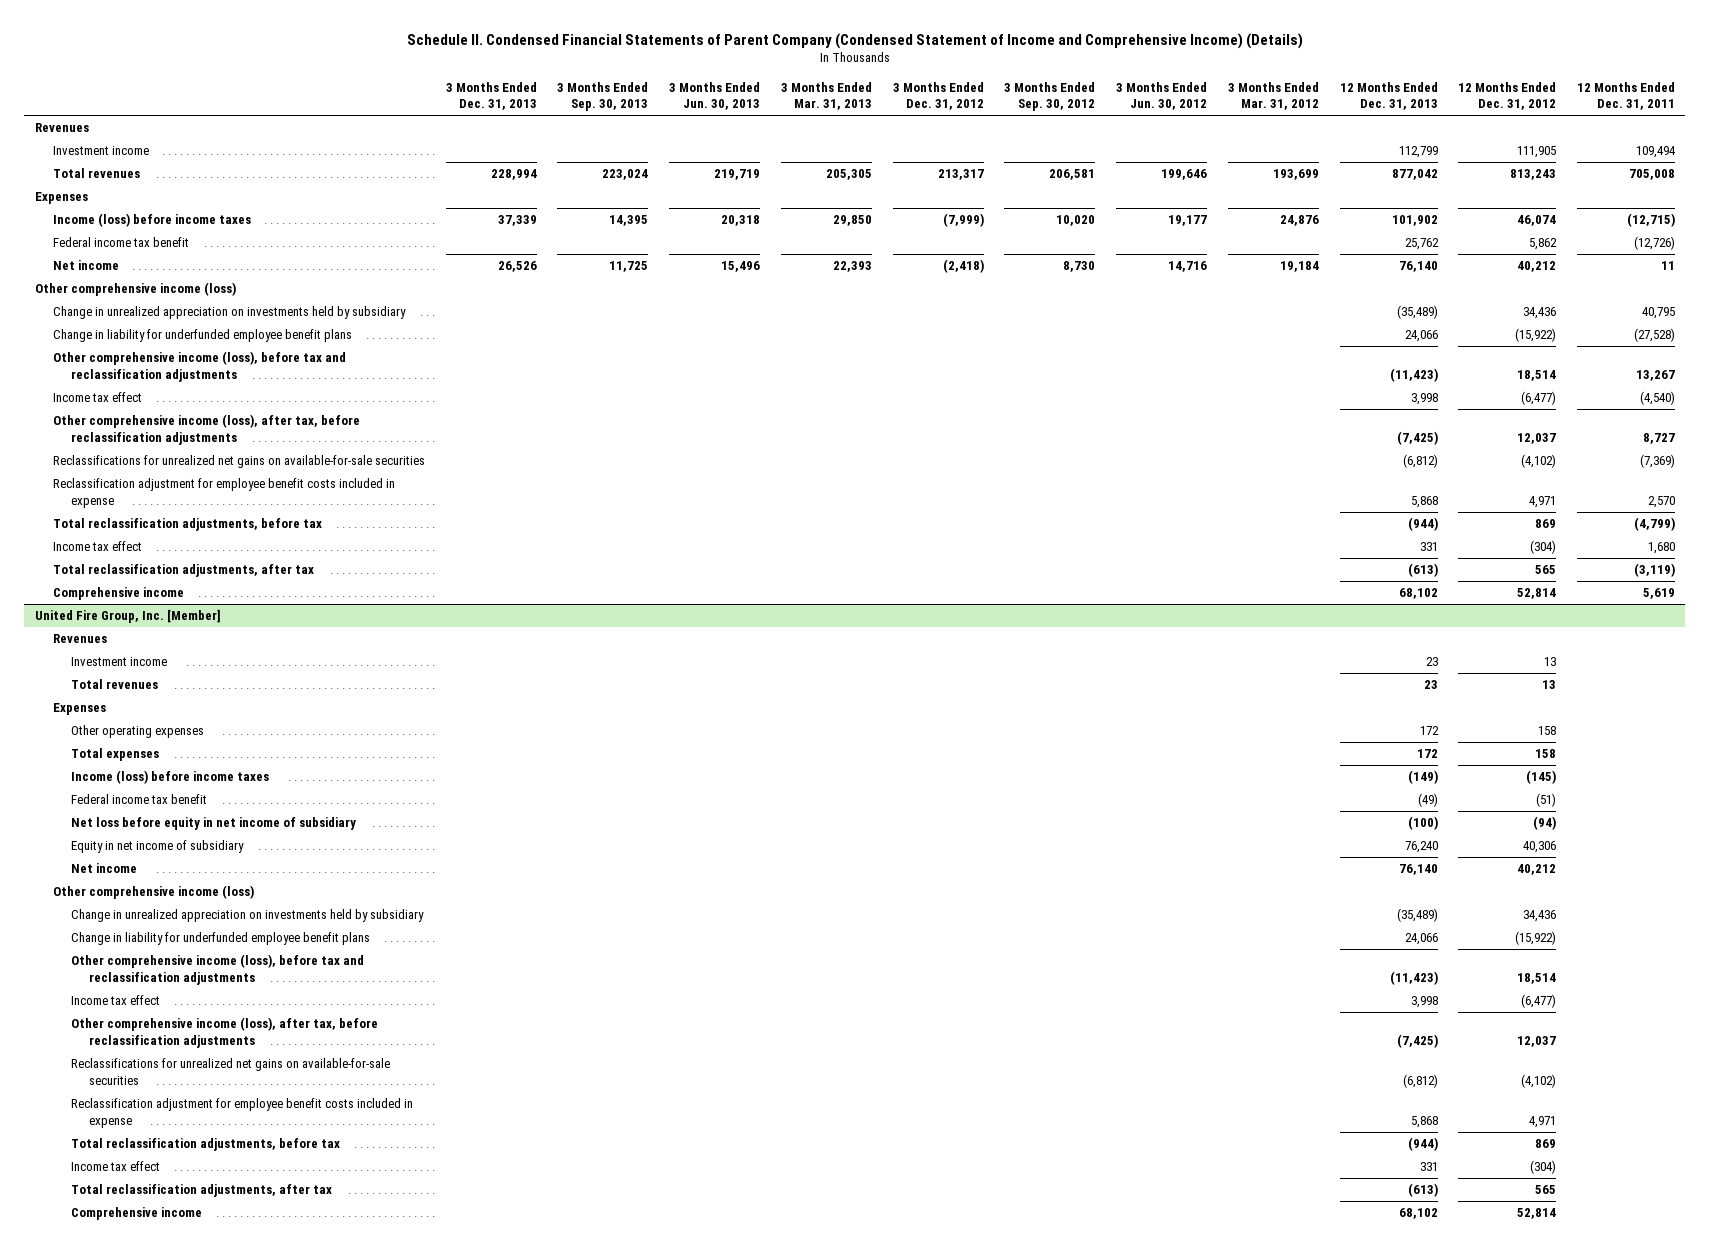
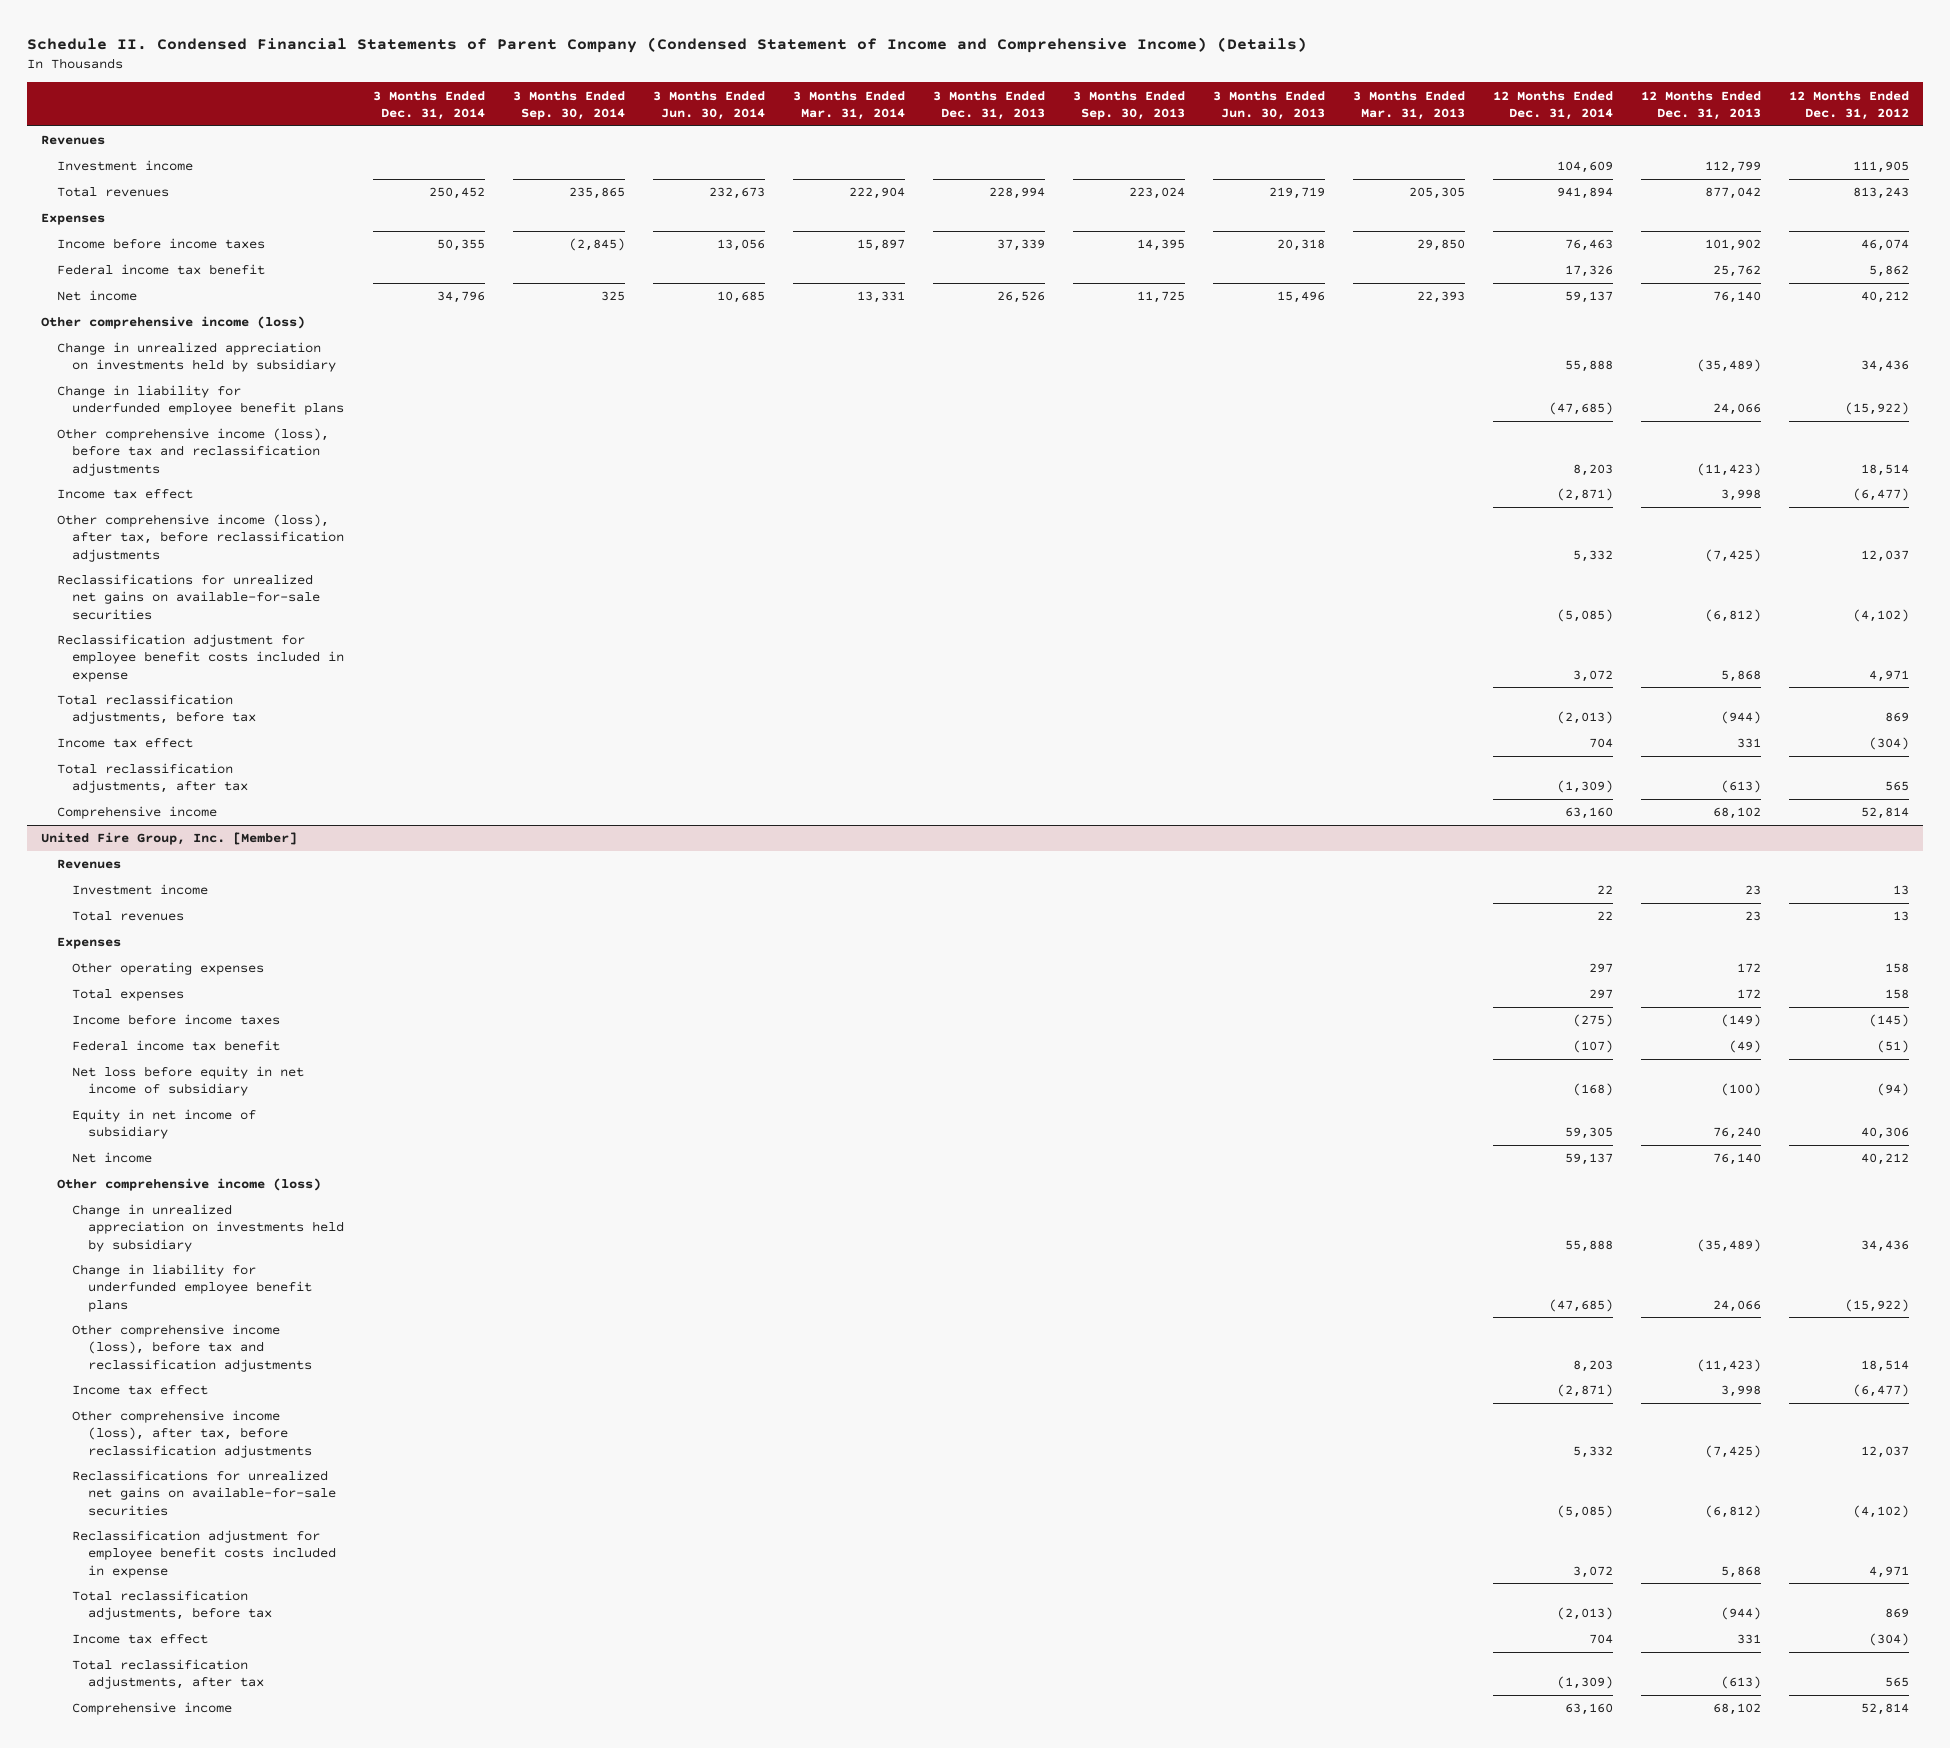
- | 3 Months Ended Dec. 31, 2013 | 3 Months Ended Sep. 30, 2013 | 3 Months Ended Jun. 30, 2013 | 3 Months Ended Mar. 31, 2013 | 3 Months Ended Dec. 31, 2012 | 3 Months Ended Sep. 30, 2012 | 3 Months Ended Jun. 30, 2012 | 3 Months Ended Mar. 31, 2012 | 12 Months Ended Dec. 31, 2013 | 12 Months Ended Dec. 31, 2012 | 12 Months Ended Dec. 31, 2011
+ | 3 Months Ended Dec. 31, 2014 | 3 Months Ended Sep. 30, 2014 | 3 Months Ended Jun. 30, 2014 | 3 Months Ended Mar. 31, 2014 | 3 Months Ended Dec. 31, 2013 | 3 Months Ended Sep. 30, 2013 | 3 Months Ended Jun. 30, 2013 | 3 Months Ended Mar. 31, 2013 | 12 Months Ended Dec. 31, 2014 | 12 Months Ended Dec. 31, 2013 | 12 Months Ended Dec. 31, 2012
- Income (loss) before income taxes | 37,339 | 14,395 | 20,318 | 29,850 | (7,999) | 10,020 | 19,177 | 24,876 | 101,902 | 46,074 | (12,715)
+ Income before income taxes | 50,355 | (2,845) | 13,056 | 15,897 | 37,339 | 14,395 | 20,318 | 29,850 | 76,463 | 101,902 | 46,074
@ United Fire Group, Inc. [Member]
- Income (loss) before income taxes | | | | | | | | | (149) | (145) |
+ Income before income taxes | | | | | | | | | (275) | (149) | (145)

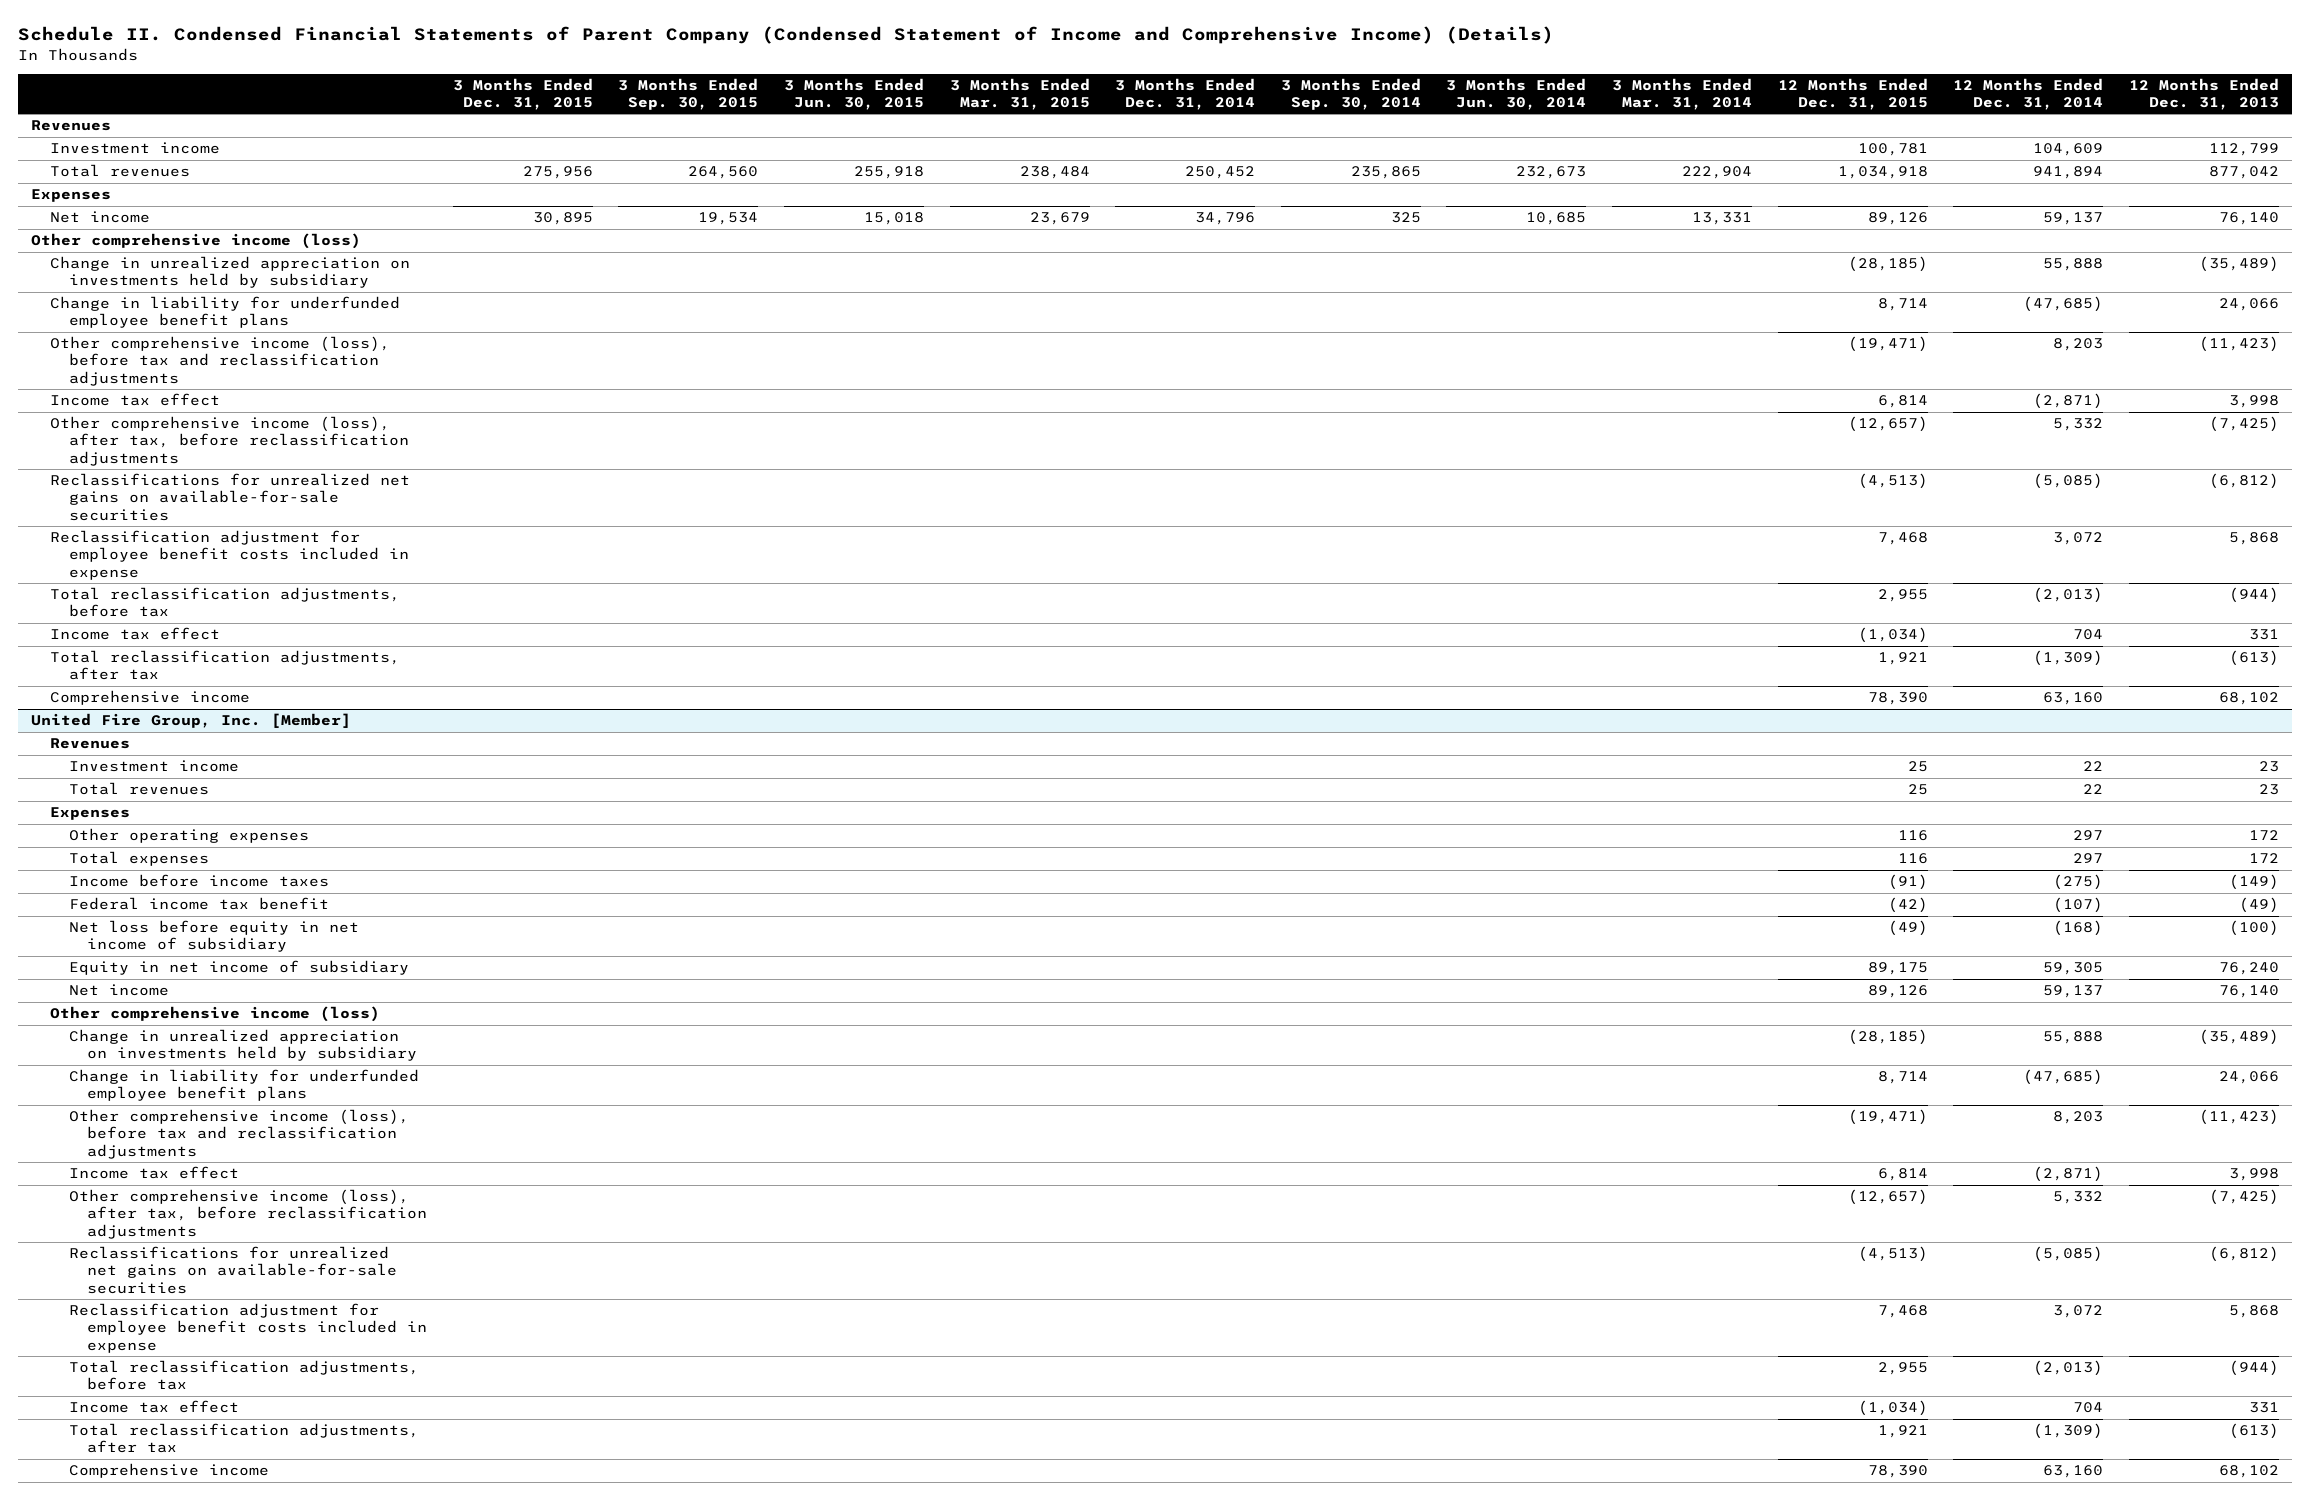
- | 3 Months Ended Dec. 31, 2014 | 3 Months Ended Sep. 30, 2014 | 3 Months Ended Jun. 30, 2014 | 3 Months Ended Mar. 31, 2014 | 3 Months Ended Dec. 31, 2013 | 3 Months Ended Sep. 30, 2013 | 3 Months Ended Jun. 30, 2013 | 3 Months Ended Mar. 31, 2013 | 12 Months Ended Dec. 31, 2014 | 12 Months Ended Dec. 31, 2013 | 12 Months Ended Dec. 31, 2012
+ | 3 Months Ended Dec. 31, 2015 | 3 Months Ended Sep. 30, 2015 | 3 Months Ended Jun. 30, 2015 | 3 Months Ended Mar. 31, 2015 | 3 Months Ended Dec. 31, 2014 | 3 Months Ended Sep. 30, 2014 | 3 Months Ended Jun. 30, 2014 | 3 Months Ended Mar. 31, 2014 | 12 Months Ended Dec. 31, 2015 | 12 Months Ended Dec. 31, 2014 | 12 Months Ended Dec. 31, 2013
- Income before income taxes | 50,355 | (2,845) | 13,056 | 15,897 | 37,339 | 14,395 | 20,318 | 29,850 | 76,463 | 101,902 | 46,074
- Federal income tax benefit | | | | | | | | | 17,326 | 25,762 | 5,862

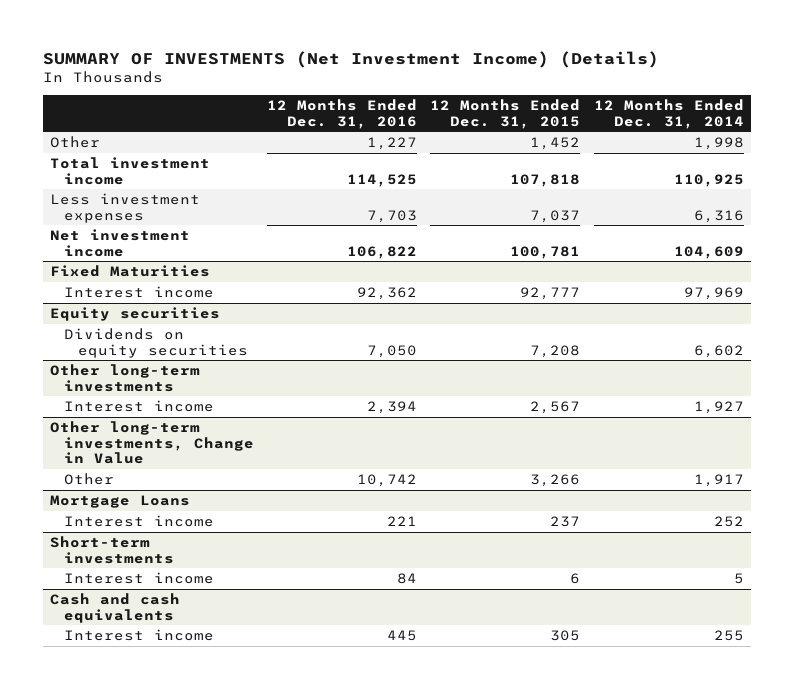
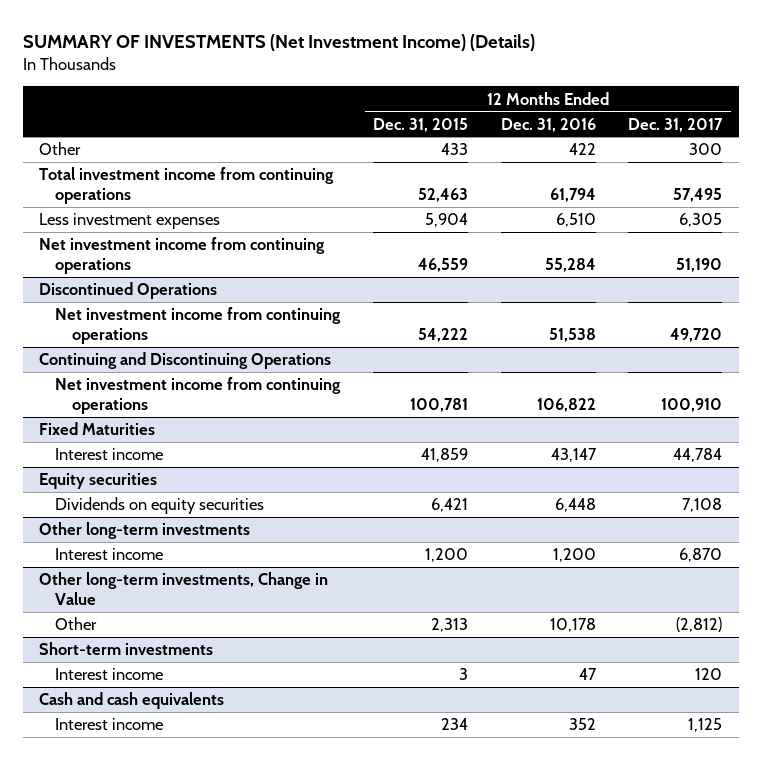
- | 12 Months Ended Dec. 31, 2016 | 12 Months Ended Dec. 31, 2015 | 12 Months Ended Dec. 31, 2014
+ | 12 Months Ended Dec. 31, 2015 | 12 Months Ended Dec. 31, 2016 | 12 Months Ended Dec. 31, 2017
- Other | 1,227 | 1,452 | 1,998
- Total investment income | 114,525 | 107,818 | 110,925
- Less investment expenses | 7,703 | 7,037 | 6,316
- Net investment income | 106,822 | 100,781 | 104,609
+ Other | 433 | 422 | 300
+ Total investment income from continuing operations | 52,463 | 61,794 | 57,495
+ Less investment expenses | 5,904 | 6,510 | 6,305
+ Net investment income from continuing operations | 46,559 | 55,284 | 51,190
+ Discontinued Operations
+ Net investment income from continuing operations | 54,222 | 51,538 | 49,720
+ Continuing and Discontinuing Operations
+ Net investment income from continuing operations | 100,781 | 106,822 | 100,910
@ Fixed Maturities
- Interest income | 92,362 | 92,777 | 97,969
+ Interest income | 41,859 | 43,147 | 44,784
@ Equity securities
- Dividends on equity securities | 7,050 | 7,208 | 6,602
+ Dividends on equity securities | 6,421 | 6,448 | 7,108
@ Other long-term investments
- Interest income | 2,394 | 2,567 | 1,927
+ Interest income | 1,200 | 1,200 | 6,870
@ Other long-term investments, Change in Value
- Other | 10,742 | 3,266 | 1,917
- Mortgage Loans
- Interest income | 221 | 237 | 252
@ Other long-term investments, Change in Value
+ Other | 2,313 | 10,178 | (2,812)
@ Short-term investments
- Interest income | 84 | 6 | 5
+ Interest income | 3 | 47 | 120
@ Cash and cash equivalents
- Interest income | 445 | 305 | 255
+ Interest income | 234 | 352 | 1,125

